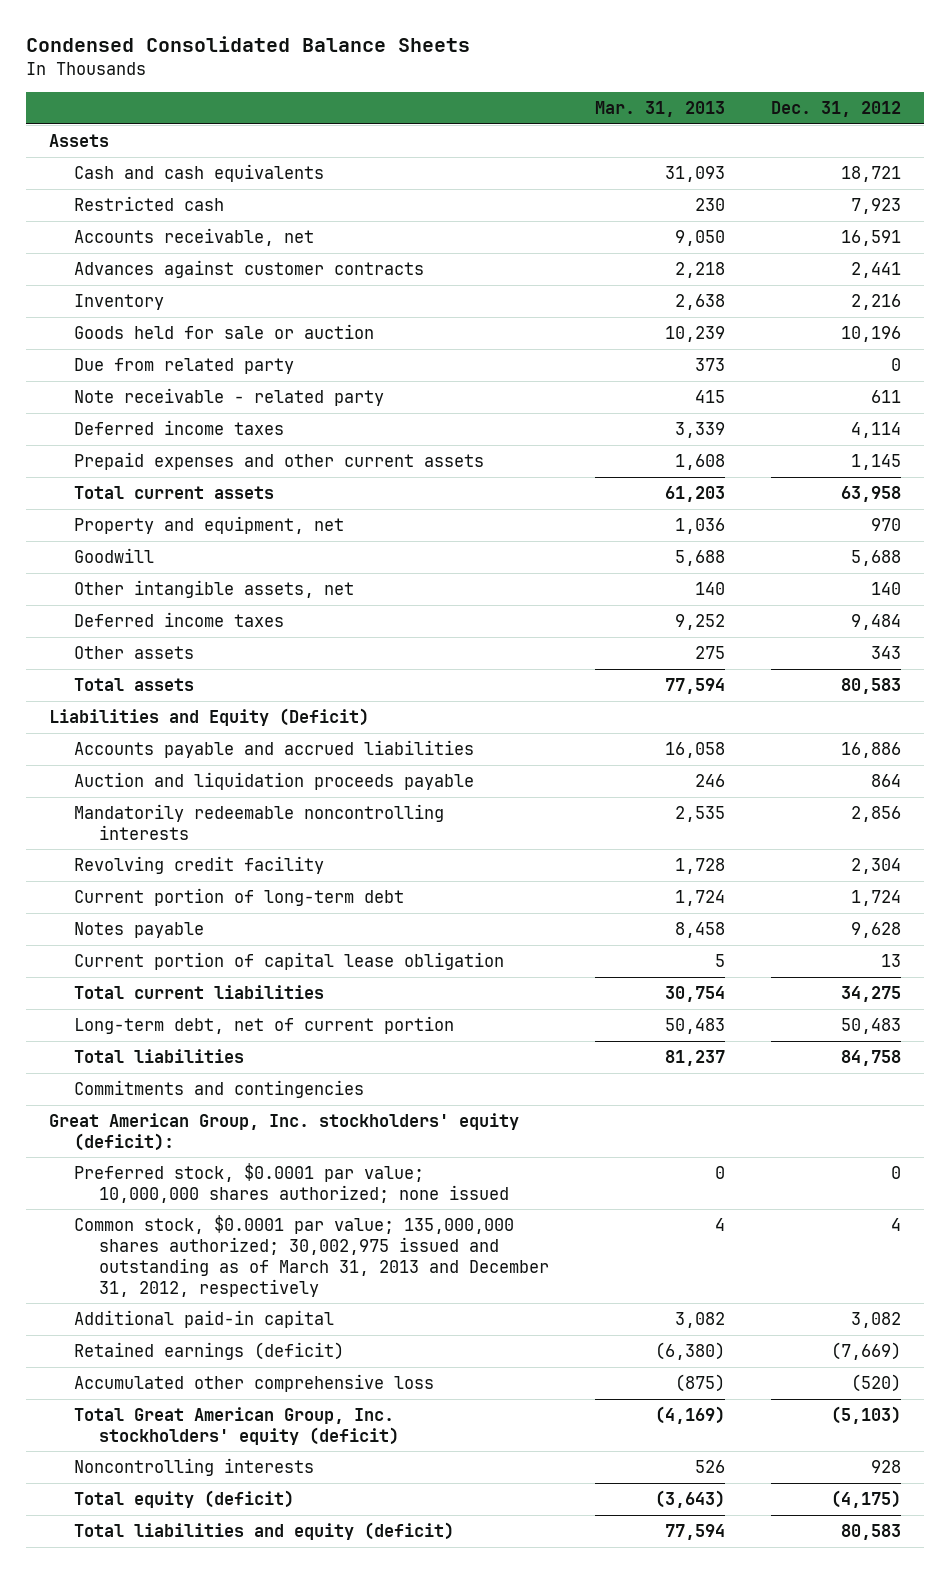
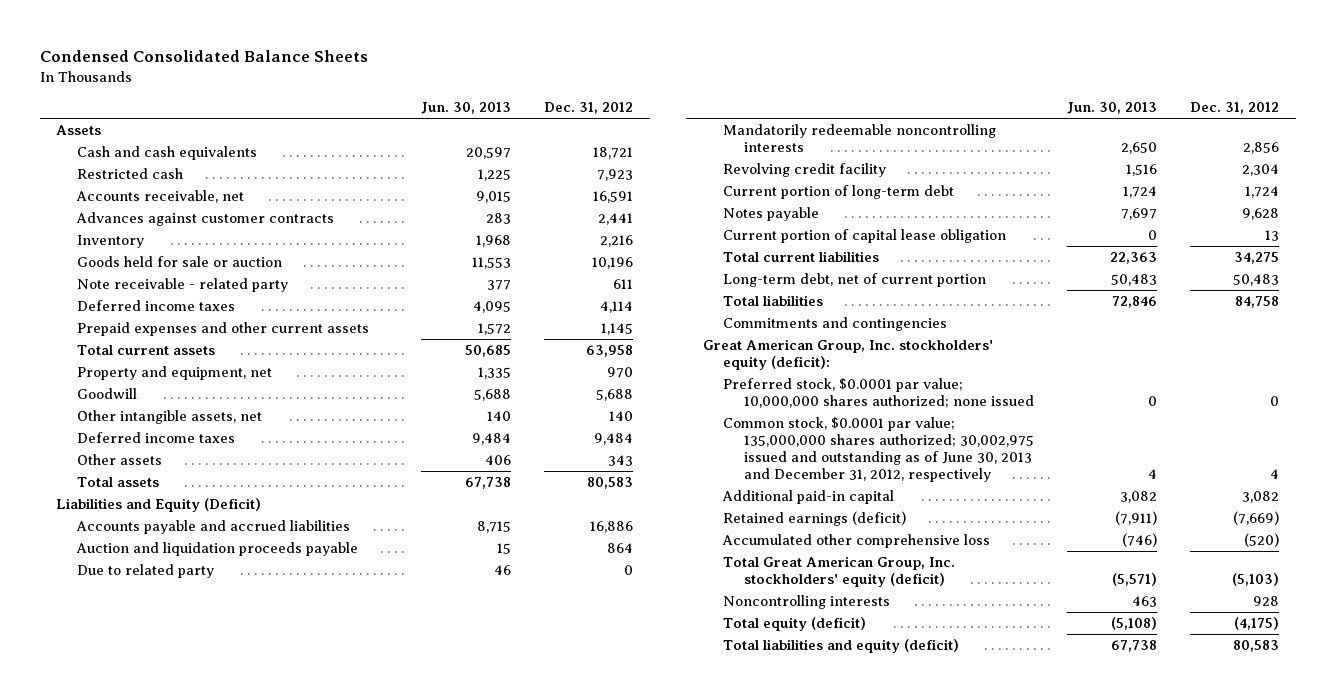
- | Mar. 31, 2013 | Dec. 31, 2012
+ | Jun. 30, 2013 | Dec. 31, 2012
- Due from related party | 373 | 0
+ Due to related party | 46 | 0
- Common stock, $0.0001 par value; 135,000,000 shares authorized; 30,002,975 issued and outstanding as of March 31, 2013 and December 31, 2012, respectively | 4 | 4
+ Common stock, $0.0001 par value; 135,000,000 shares authorized; 30,002,975 issued and outstanding as of June 30, 2013 and December 31, 2012, respectively | 4 | 4

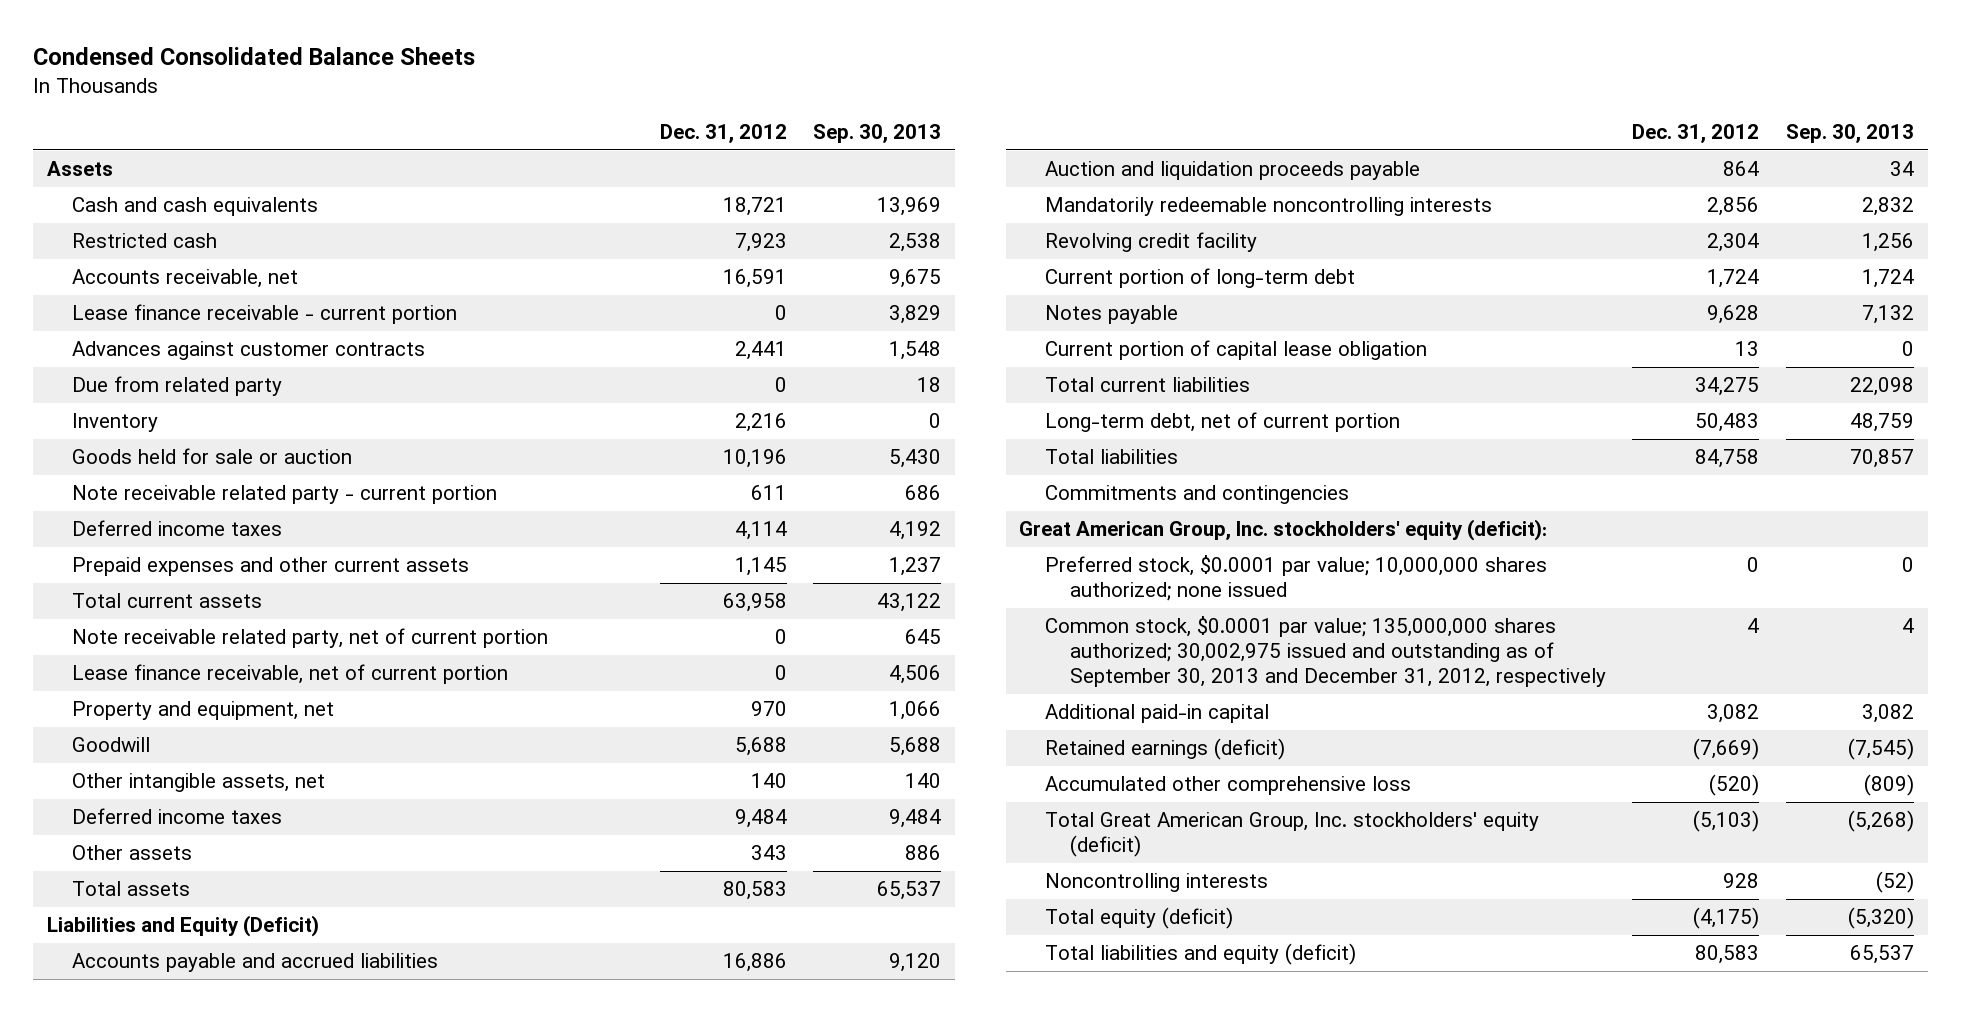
- | Jun. 30, 2013 | Dec. 31, 2012
+ | Dec. 31, 2012 | Sep. 30, 2013
+ Lease finance receivable - current portion | 0 | 3,829
+ Due from related party | 0 | 18
- Note receivable - related party | 377 | 611
+ Note receivable related party - current portion | 611 | 686
+ Note receivable related party, net of current portion | 0 | 645
+ Lease finance receivable, net of current portion | 0 | 4,506
- Due to related party | 46 | 0
- Common stock, $0.0001 par value; 135,000,000 shares authorized; 30,002,975 issued and outstanding as of June 30, 2013 and December 31, 2012, respectively | 4 | 4
+ Common stock, $0.0001 par value; 135,000,000 shares authorized; 30,002,975 issued and outstanding as of September 30, 2013 and December 31, 2012, respectively | 4 | 4

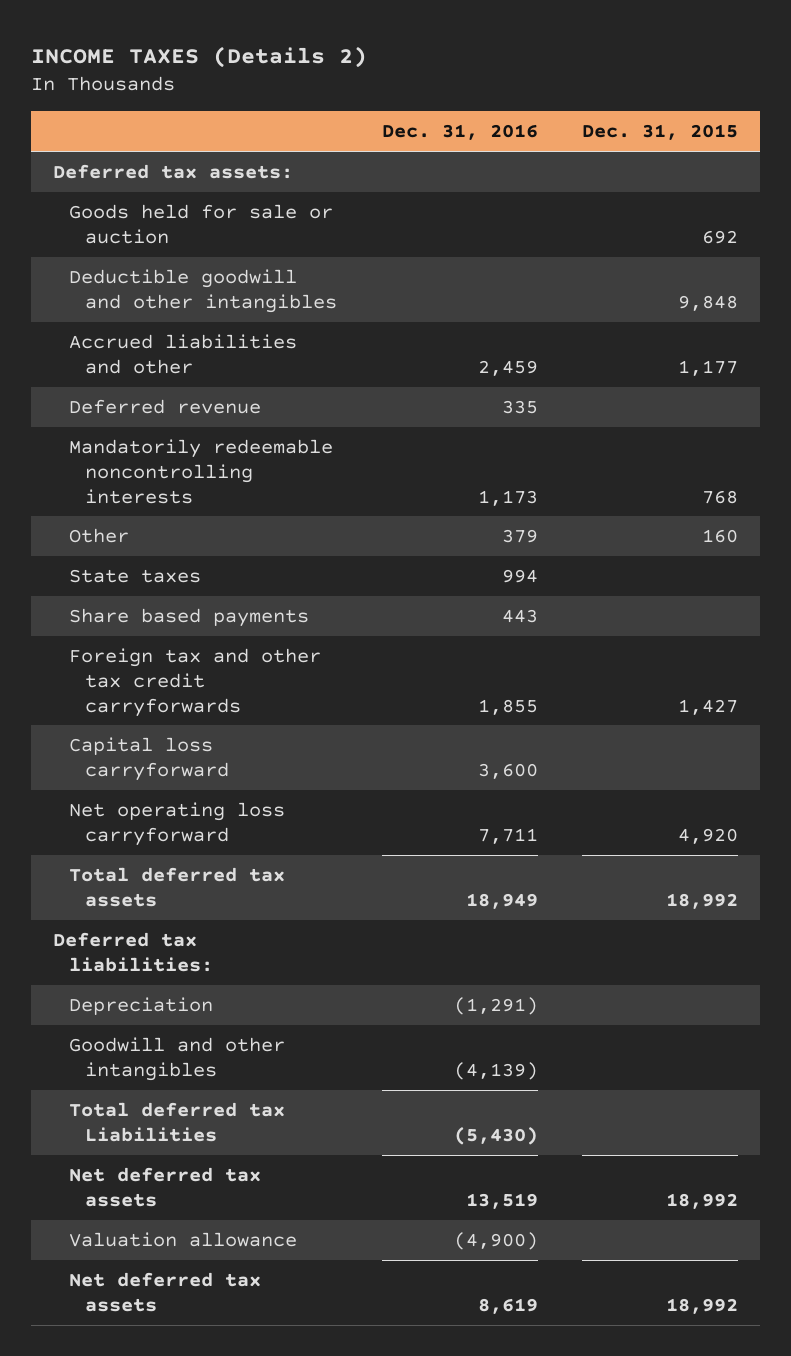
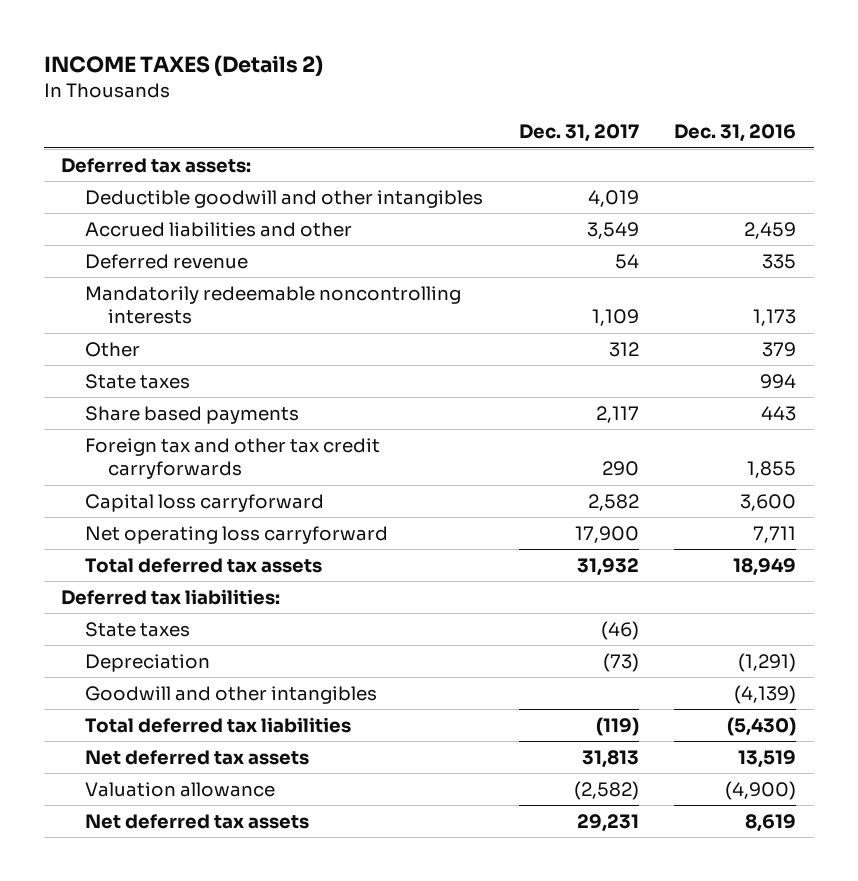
- | Dec. 31, 2016 | Dec. 31, 2015
+ | Dec. 31, 2017 | Dec. 31, 2016
- Goods held for sale or auction | | 692
+ State taxes | (46) |
- Total deferred tax Liabilities | (5,430) |
+ Total deferred tax liabilities | (119) | (5,430)

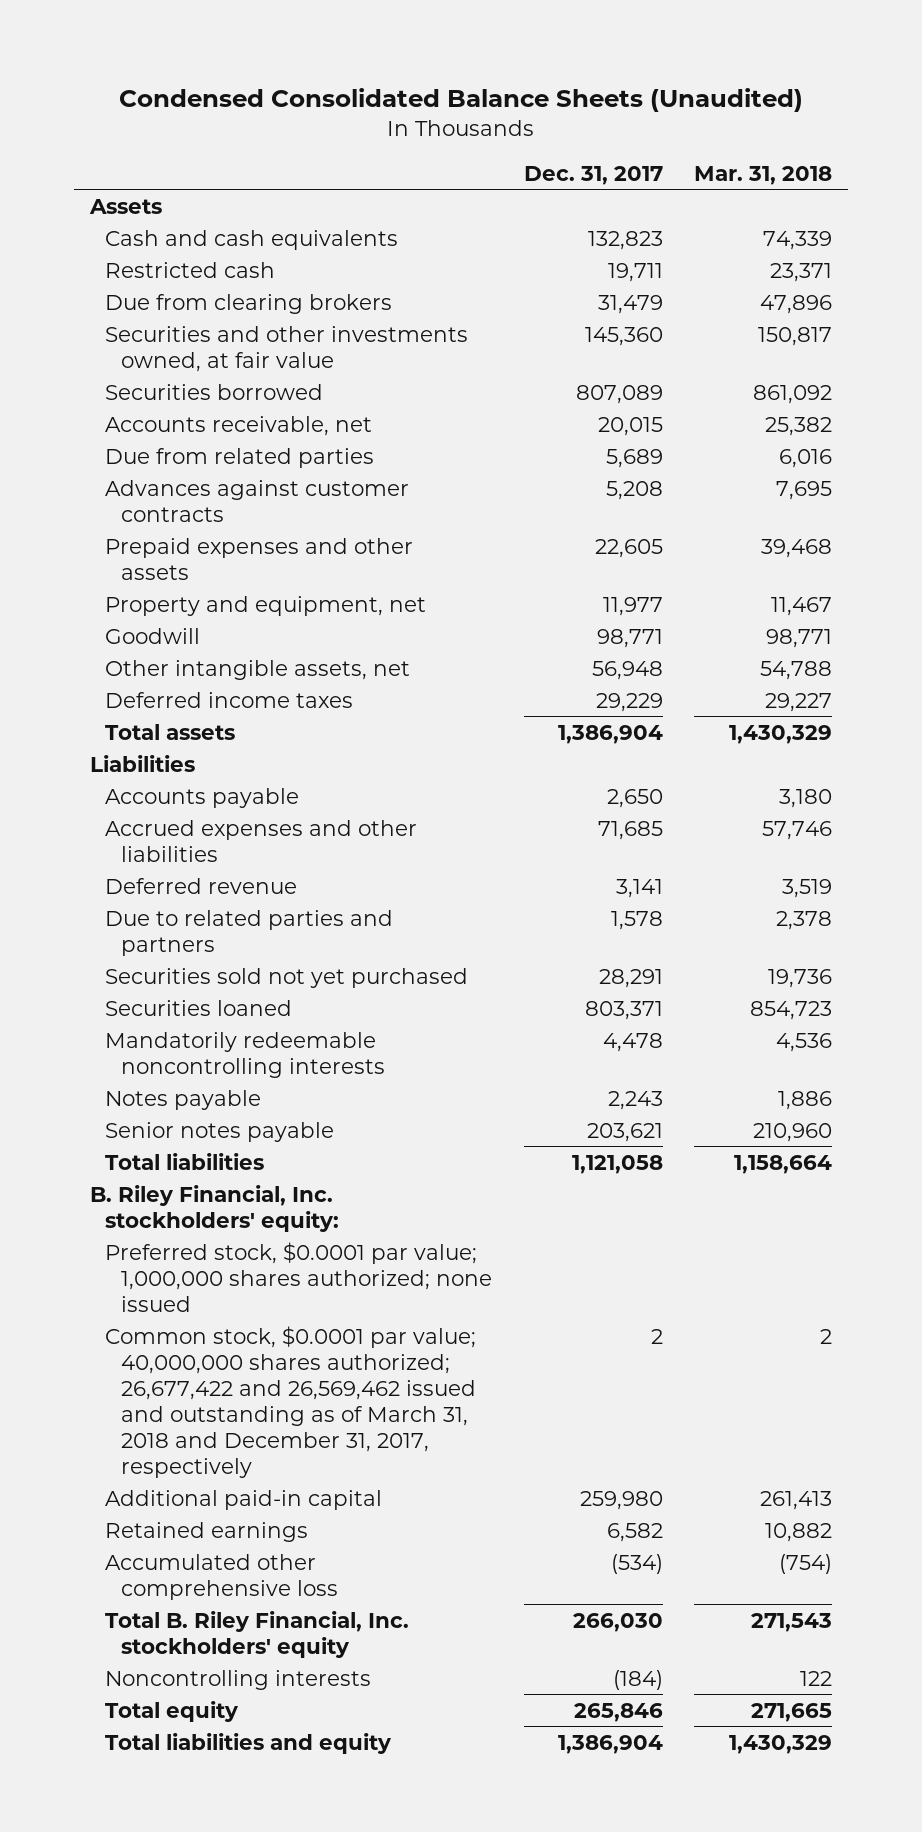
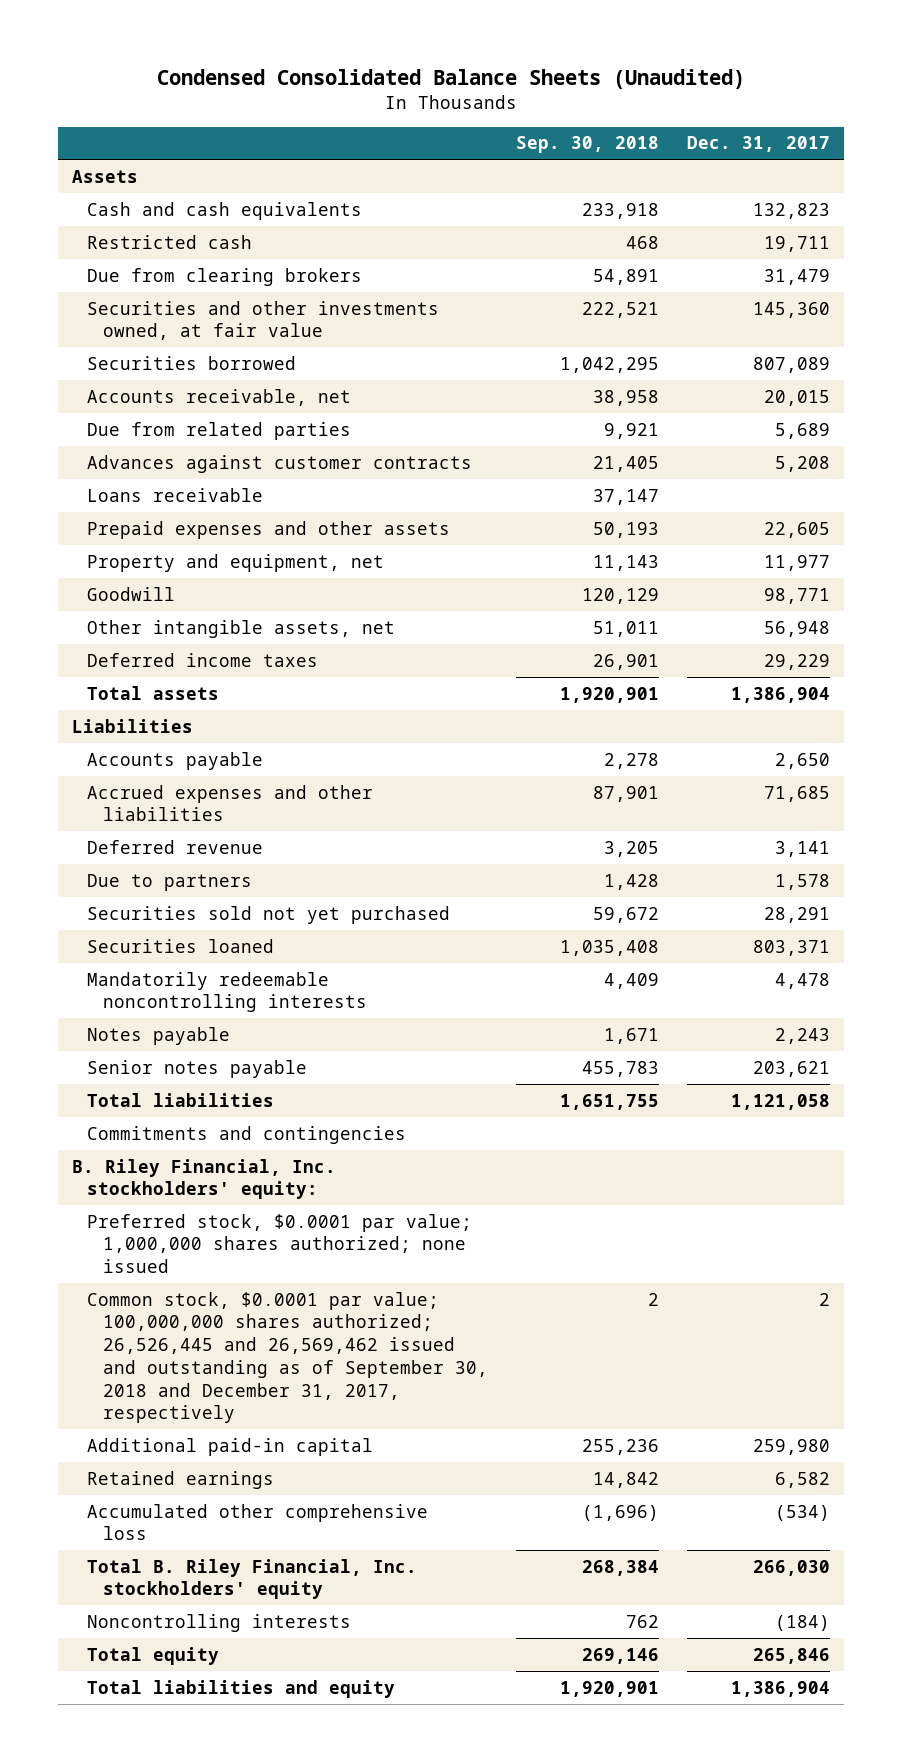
- | Dec. 31, 2017 | Mar. 31, 2018
+ | Sep. 30, 2018 | Dec. 31, 2017
+ Loans receivable | 37,147 |
- Due to related parties and partners | 1,578 | 2,378
+ Due to partners | 1,428 | 1,578
+ Commitments and contingencies
- Common stock, $0.0001 par value; 40,000,000 shares authorized; 26,677,422 and 26,569,462 issued and outstanding as of March 31, 2018 and December 31, 2017, respectively | 2 | 2
+ Common stock, $0.0001 par value; 100,000,000 shares authorized; 26,526,445 and 26,569,462 issued and outstanding as of September 30, 2018 and December 31, 2017, respectively | 2 | 2

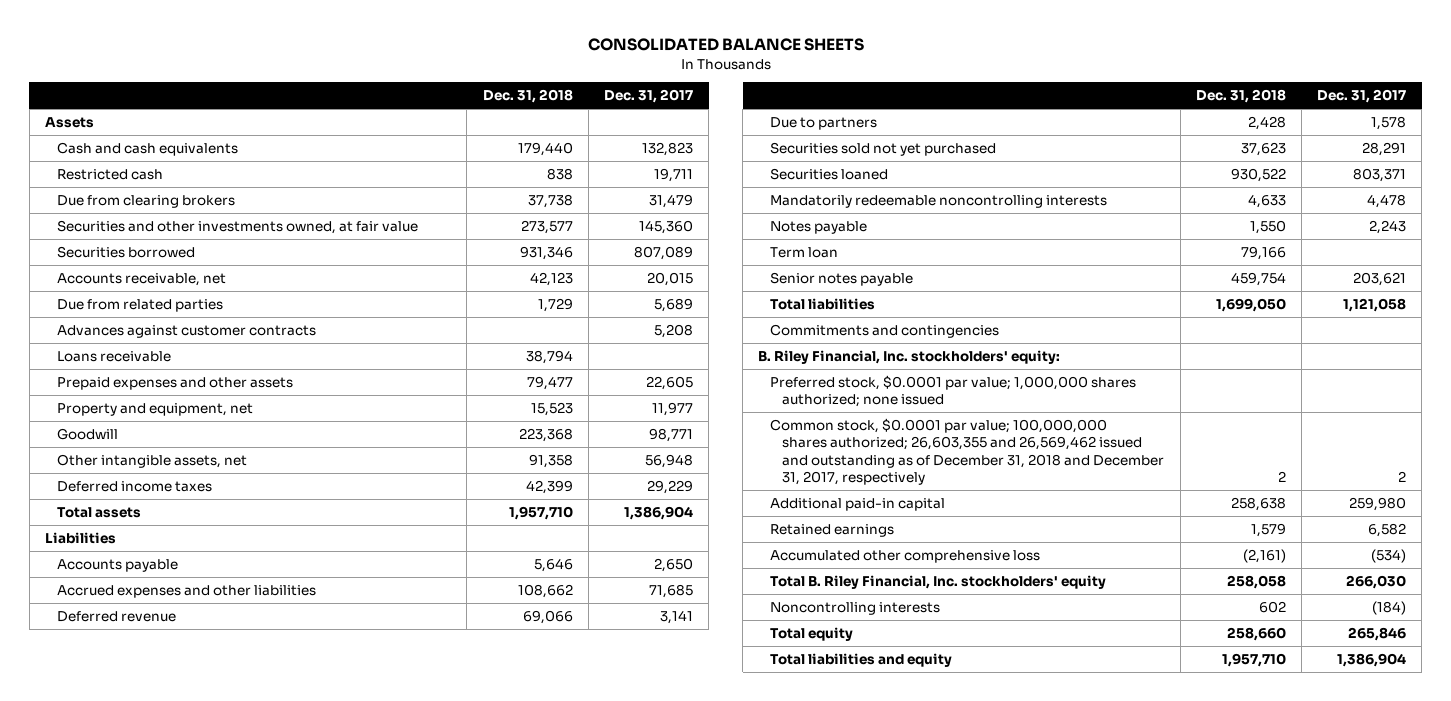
- Condensed Consolidated Balance Sheets (Unaudited)
+ CONSOLIDATED BALANCE SHEETS
- | Sep. 30, 2018 | Dec. 31, 2017
+ | Dec. 31, 2018 | Dec. 31, 2017
+ Term loan | 79,166 |
- Common stock, $0.0001 par value; 100,000,000 shares authorized; 26,526,445 and 26,569,462 issued and outstanding as of September 30, 2018 and December 31, 2017, respectively | 2 | 2
+ Common stock, $0.0001 par value; 100,000,000 shares authorized; 26,603,355 and 26,569,462 issued and outstanding as of December 31, 2018 and December 31, 2017, respectively | 2 | 2

